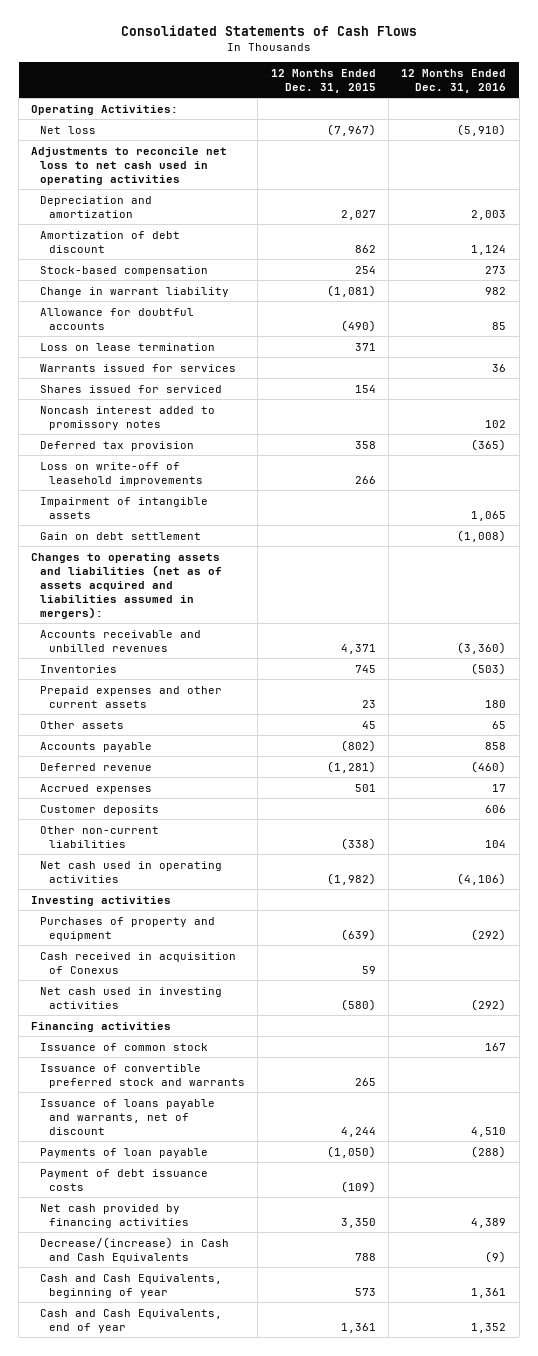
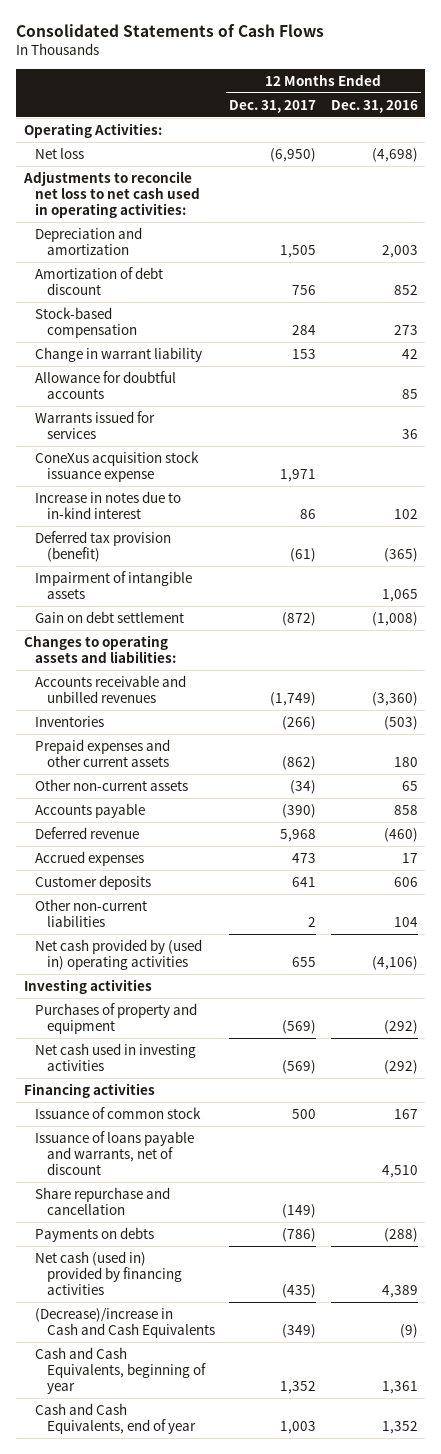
- | 12 Months Ended Dec. 31, 2015 | 12 Months Ended Dec. 31, 2016
+ | 12 Months Ended Dec. 31, 2017 | 12 Months Ended Dec. 31, 2016
- Net loss | (7,967) | (5,910)
- Adjustments to reconcile net loss to net cash used in operating activities
+ Net loss | (6,950) | (4,698)
+ Adjustments to reconcile net loss to net cash used in operating activities:
- Amortization of debt discount | 862 | 1,124
+ Amortization of debt discount | 756 | 852
- Change in warrant liability | (1,081) | 982
+ Change in warrant liability | 153 | 42
- Loss on lease termination | 371 |
- Shares issued for serviced | 154 |
- Noncash interest added to promissory notes | | 102
- Deferred tax provision | 358 | (365)
- Loss on write-off of leasehold improvements | 266 |
+ ConeXus acquisition stock issuance expense | 1,971 |
+ Increase in notes due to in-kind interest | 86 | 102
+ Deferred tax provision (benefit) | (61) | (365)
- Changes to operating assets and liabilities (net as of assets acquired and liabilities assumed in mergers):
+ Changes to operating assets and liabilities:
- Other assets | 45 | 65
+ Other non-current assets | (34) | 65
- Net cash used in operating activities | (1,982) | (4,106)
+ Net cash provided by (used in) operating activities | 655 | (4,106)
- Cash received in acquisition of Conexus | 59 |
- Issuance of convertible preferred stock and warrants | 265 |
- Payments of loan payable | (1,050) | (288)
- Payment of debt issuance costs | (109) |
- Net cash provided by financing activities | 3,350 | 4,389
- Decrease/(increase) in Cash and Cash Equivalents | 788 | (9)
+ Share repurchase and cancellation | (149) |
+ Payments on debts | (786) | (288)
+ Net cash (used in) provided by financing activities | (435) | 4,389
+ (Decrease)/increase in Cash and Cash Equivalents | (349) | (9)

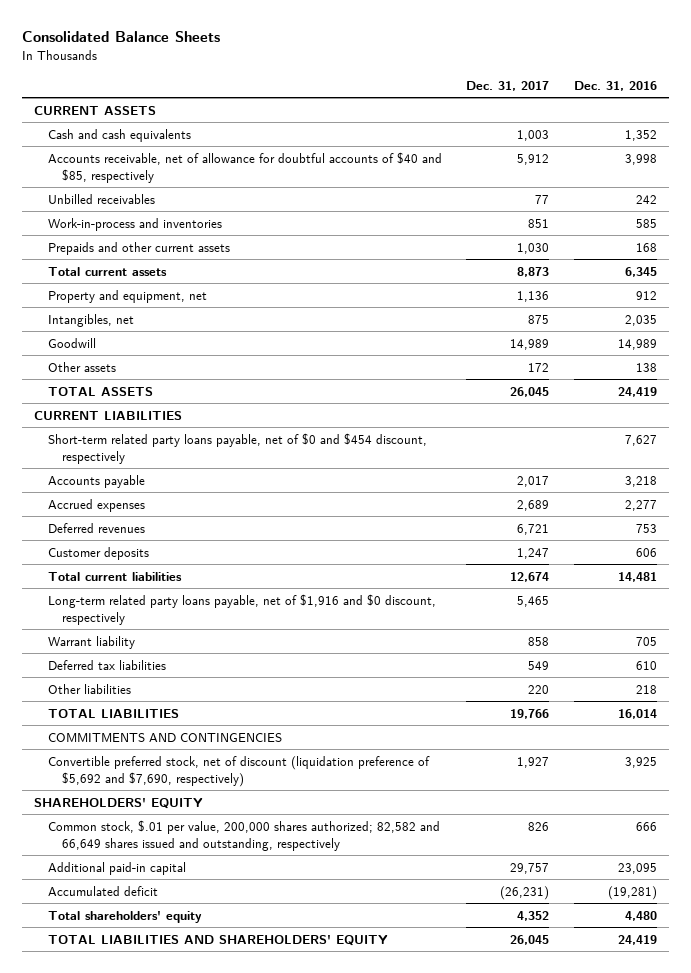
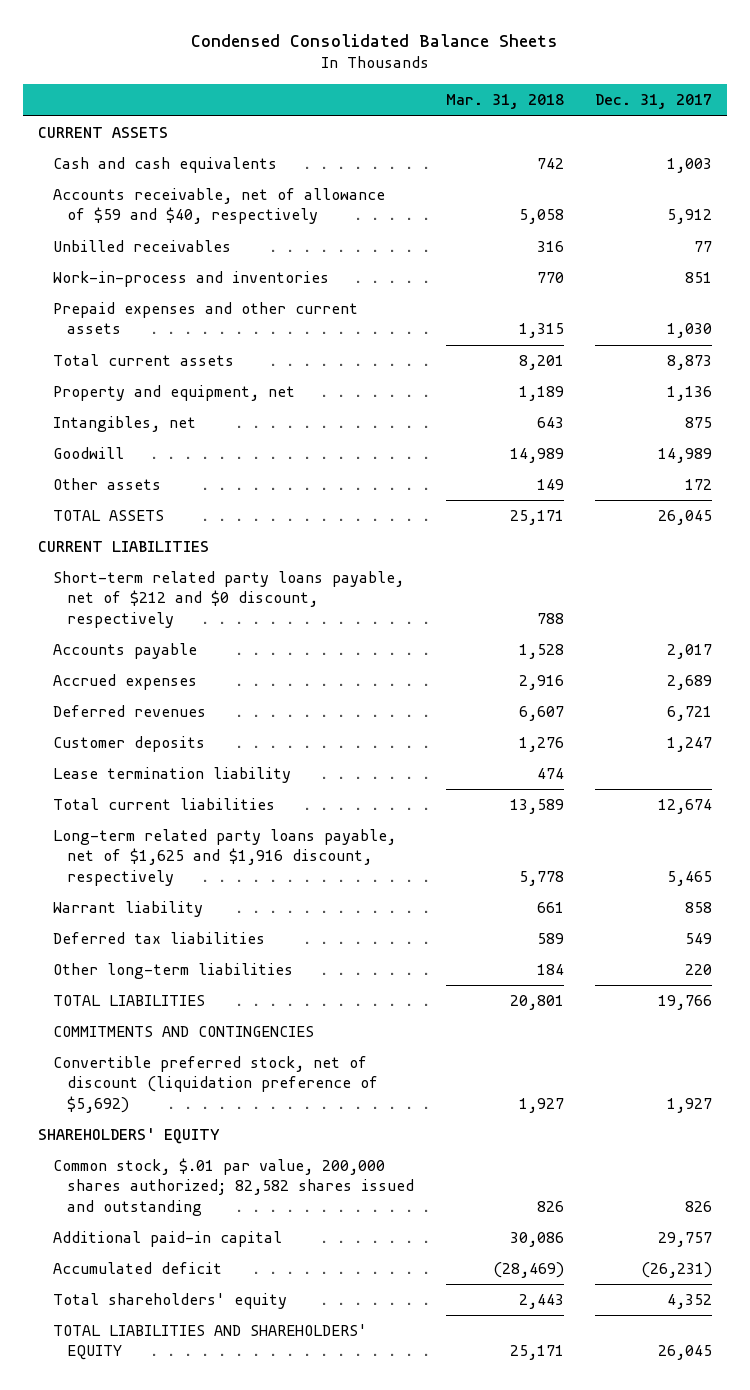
- Consolidated Balance Sheets
+ Condensed Consolidated Balance Sheets
- | Dec. 31, 2017 | Dec. 31, 2016
+ | Mar. 31, 2018 | Dec. 31, 2017
- Accounts receivable, net of allowance for doubtful accounts of $40 and $85, respectively | 5,912 | 3,998
+ Accounts receivable, net of allowance of $59 and $40, respectively | 5,058 | 5,912
- Prepaids and other current assets | 1,030 | 168
+ Prepaid expenses and other current assets | 1,315 | 1,030
- Short-term related party loans payable, net of $0 and $454 discount, respectively | | 7,627
+ Short-term related party loans payable, net of $212 and $0 discount, respectively | 788 |
+ Lease termination liability | 474 |
- Long-term related party loans payable, net of $1,916 and $0 discount, respectively | 5,465 |
+ Long-term related party loans payable, net of $1,625 and $1,916 discount, respectively | 5,778 | 5,465
- Other liabilities | 220 | 218
+ Other long-term liabilities | 184 | 220
- Convertible preferred stock, net of discount (liquidation preference of $5,692 and $7,690, respectively) | 1,927 | 3,925
+ Convertible preferred stock, net of discount (liquidation preference of $5,692) | 1,927 | 1,927
- Common stock, $.01 per value, 200,000 shares authorized; 82,582 and 66,649 shares issued and outstanding, respectively | 826 | 666
+ Common stock, $.01 par value, 200,000 shares authorized; 82,582 shares issued and outstanding | 826 | 826

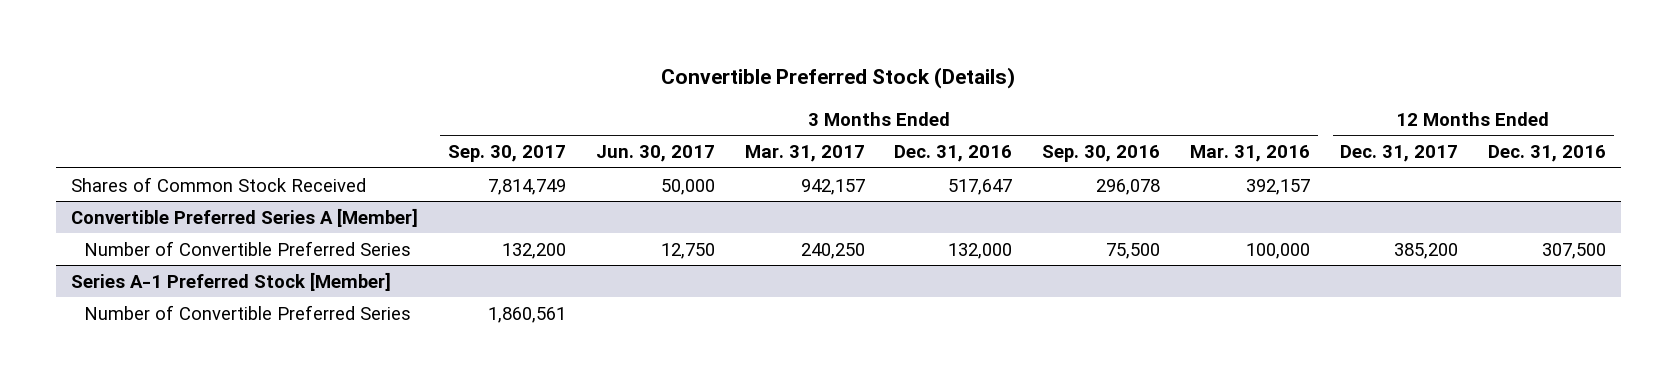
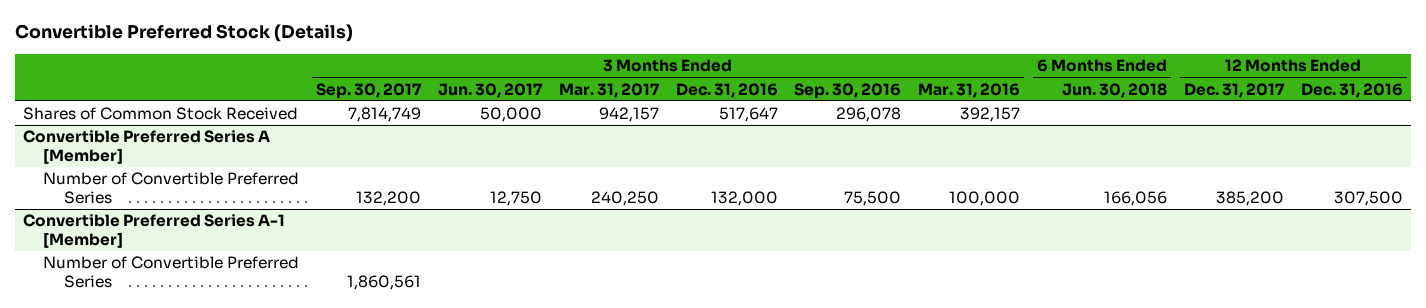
- | 3 Months Ended Sep. 30, 2017 | 3 Months Ended Jun. 30, 2017 | 3 Months Ended Mar. 31, 2017 | 3 Months Ended Dec. 31, 2016 | 3 Months Ended Sep. 30, 2016 | 3 Months Ended Mar. 31, 2016 | 12 Months Ended Dec. 31, 2017 | 12 Months Ended Dec. 31, 2016
+ | 3 Months Ended Sep. 30, 2017 | 3 Months Ended Jun. 30, 2017 | 3 Months Ended Mar. 31, 2017 | 3 Months Ended Dec. 31, 2016 | 3 Months Ended Sep. 30, 2016 | 3 Months Ended Mar. 31, 2016 | 6 Months Ended Jun. 30, 2018 | 12 Months Ended Dec. 31, 2017 | 12 Months Ended Dec. 31, 2016
- Series A-1 Preferred Stock [Member]
+ Convertible Preferred Series A-1 [Member]

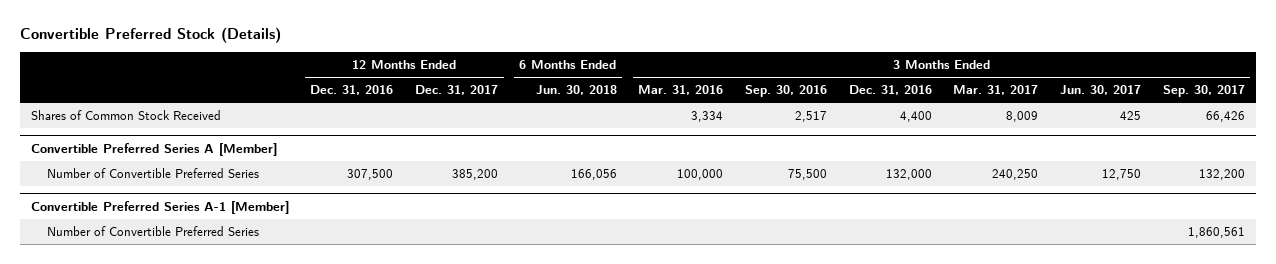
- | 3 Months Ended Sep. 30, 2017 | 3 Months Ended Jun. 30, 2017 | 3 Months Ended Mar. 31, 2017 | 3 Months Ended Dec. 31, 2016 | 3 Months Ended Sep. 30, 2016 | 3 Months Ended Mar. 31, 2016 | 6 Months Ended Jun. 30, 2018 | 12 Months Ended Dec. 31, 2017 | 12 Months Ended Dec. 31, 2016
+ | 12 Months Ended Dec. 31, 2016 | 12 Months Ended Dec. 31, 2017 | 6 Months Ended Jun. 30, 2018 | 3 Months Ended Mar. 31, 2016 | 3 Months Ended Sep. 30, 2016 | 3 Months Ended Dec. 31, 2016 | 3 Months Ended Mar. 31, 2017 | 3 Months Ended Jun. 30, 2017 | 3 Months Ended Sep. 30, 2017
- Shares of Common Stock Received | 7,814,749 | 50,000 | 942,157 | 517,647 | 296,078 | 392,157 | | |
+ Shares of Common Stock Received | | | | 3,334 | 2,517 | 4,400 | 8,009 | 425 | 66,426

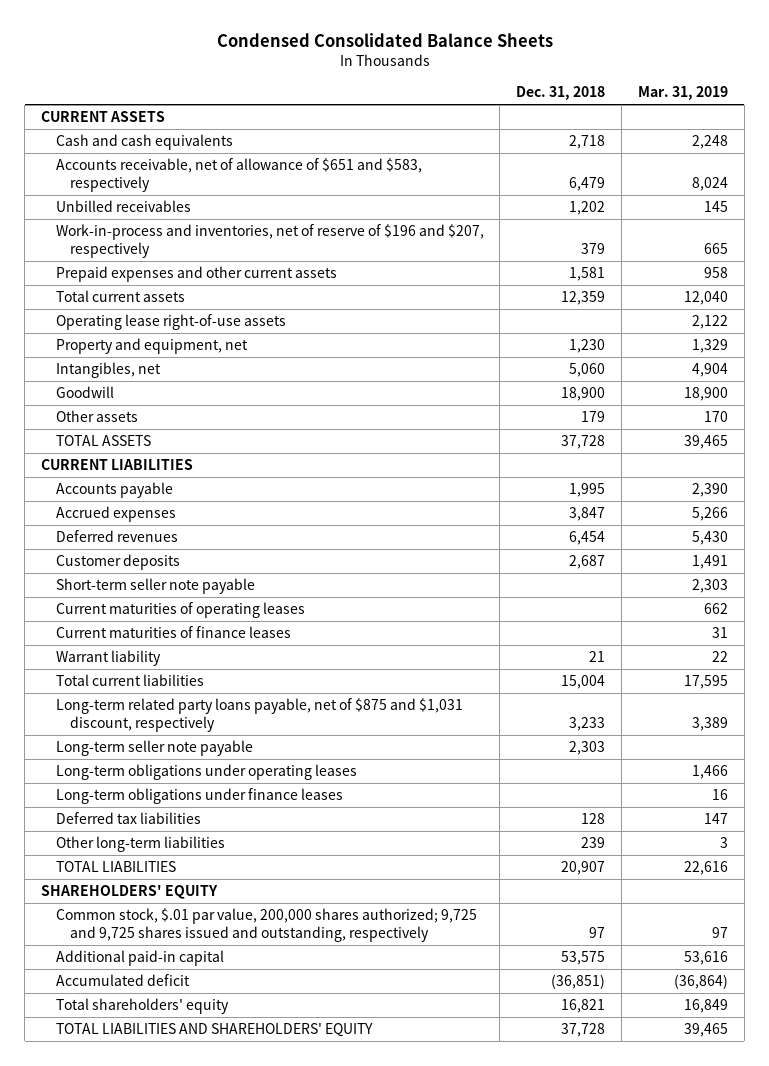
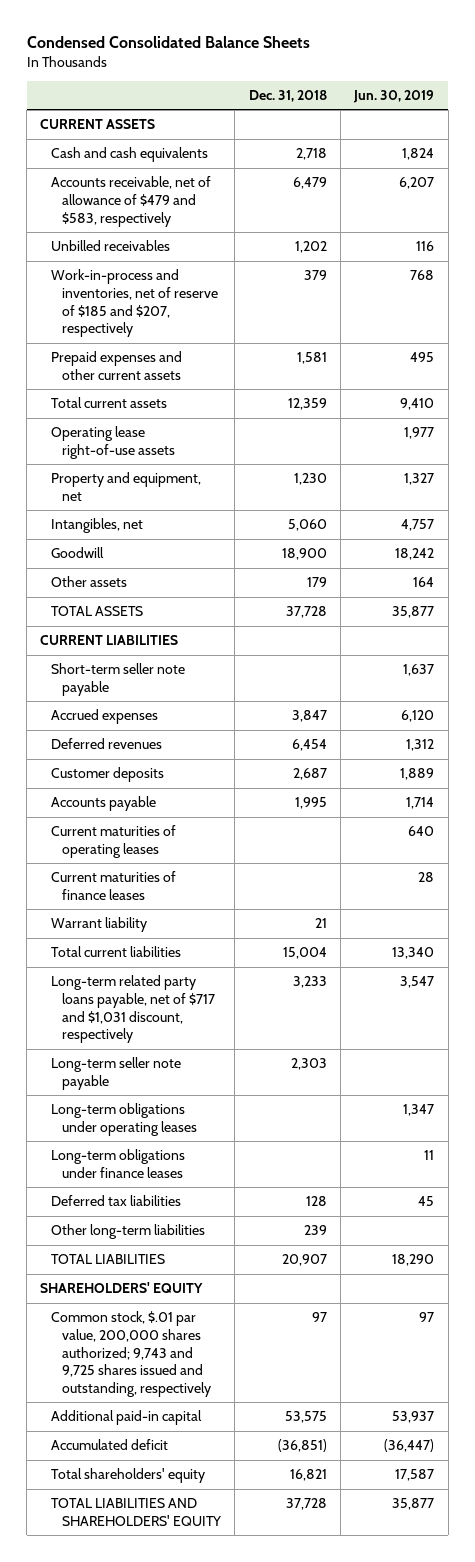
- | Dec. 31, 2018 | Mar. 31, 2019
+ | Dec. 31, 2018 | Jun. 30, 2019
- Accounts receivable, net of allowance of $651 and $583, respectively | 6,479 | 8,024
+ Accounts receivable, net of allowance of $479 and $583, respectively | 6,479 | 6,207
- Work-in-process and inventories, net of reserve of $196 and $207, respectively | 379 | 665
+ Work-in-process and inventories, net of reserve of $185 and $207, respectively | 379 | 768
moved up: Short-term seller note payable | | 1,637
moved down: Accounts payable | 1,995 | 1,714
- Long-term related party loans payable, net of $875 and $1,031 discount, respectively | 3,233 | 3,389
+ Long-term related party loans payable, net of $717 and $1,031 discount, respectively | 3,233 | 3,547
- Common stock, $.01 par value, 200,000 shares authorized; 9,725 and 9,725 shares issued and outstanding, respectively | 97 | 97
+ Common stock, $.01 par value, 200,000 shares authorized; 9,743 and 9,725 shares issued and outstanding, respectively | 97 | 97

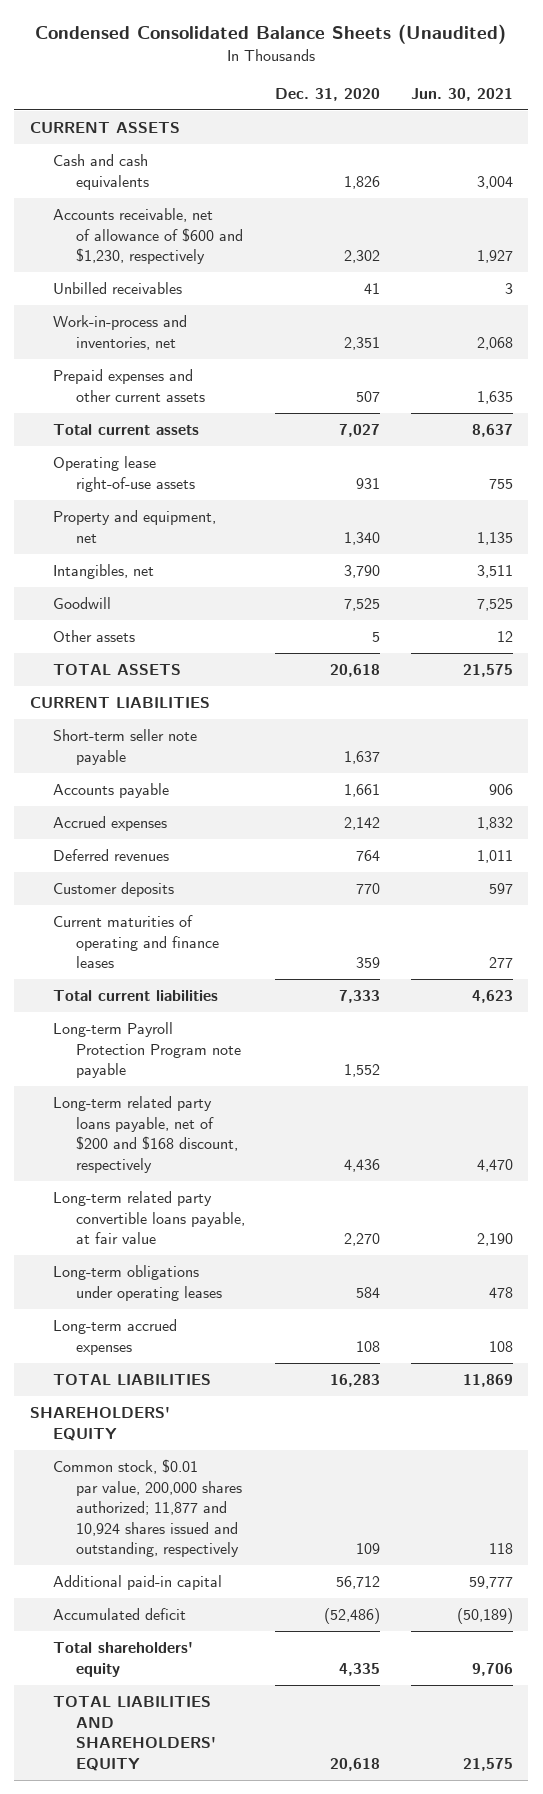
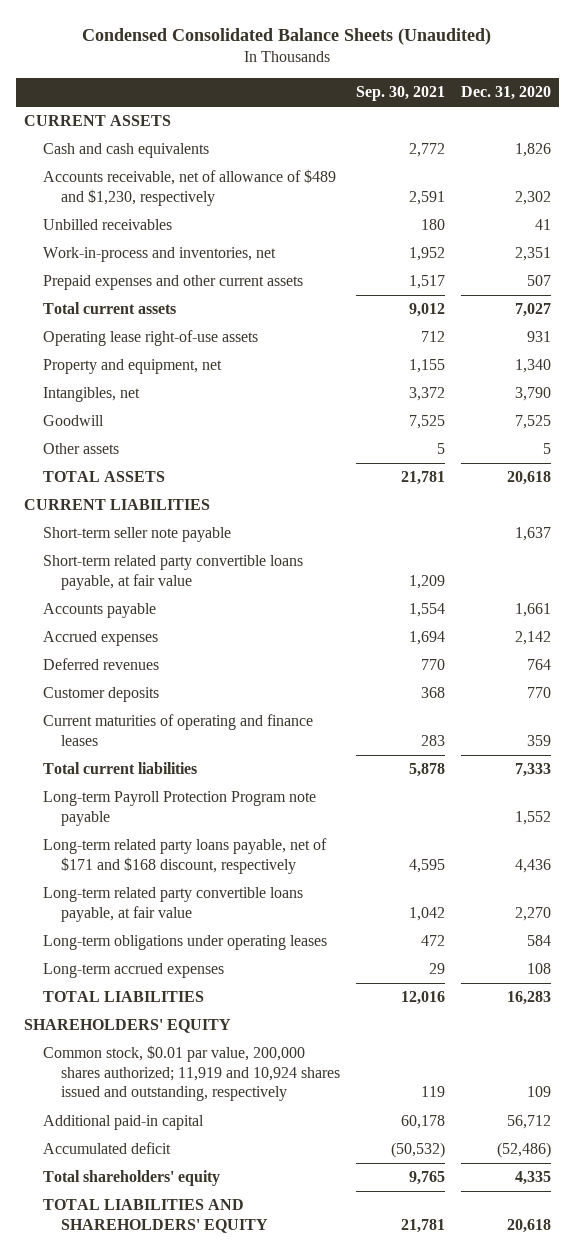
- | Dec. 31, 2020 | Jun. 30, 2021
+ | Sep. 30, 2021 | Dec. 31, 2020
- Accounts receivable, net of allowance of $600 and $1,230, respectively | 2,302 | 1,927
+ Accounts receivable, net of allowance of $489 and $1,230, respectively | 2,591 | 2,302
+ Short-term related party convertible loans payable, at fair value | 1,209 |
- Long-term related party loans payable, net of $200 and $168 discount, respectively | 4,436 | 4,470
+ Long-term related party loans payable, net of $171 and $168 discount, respectively | 4,595 | 4,436
- Common stock, $0.01 par value, 200,000 shares authorized; 11,877 and 10,924 shares issued and outstanding, respectively | 109 | 118
+ Common stock, $0.01 par value, 200,000 shares authorized; 11,919 and 10,924 shares issued and outstanding, respectively | 119 | 109

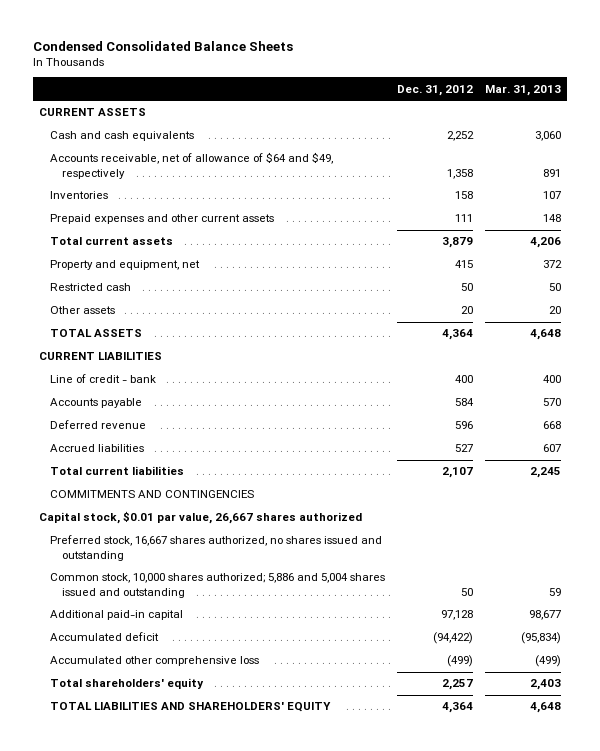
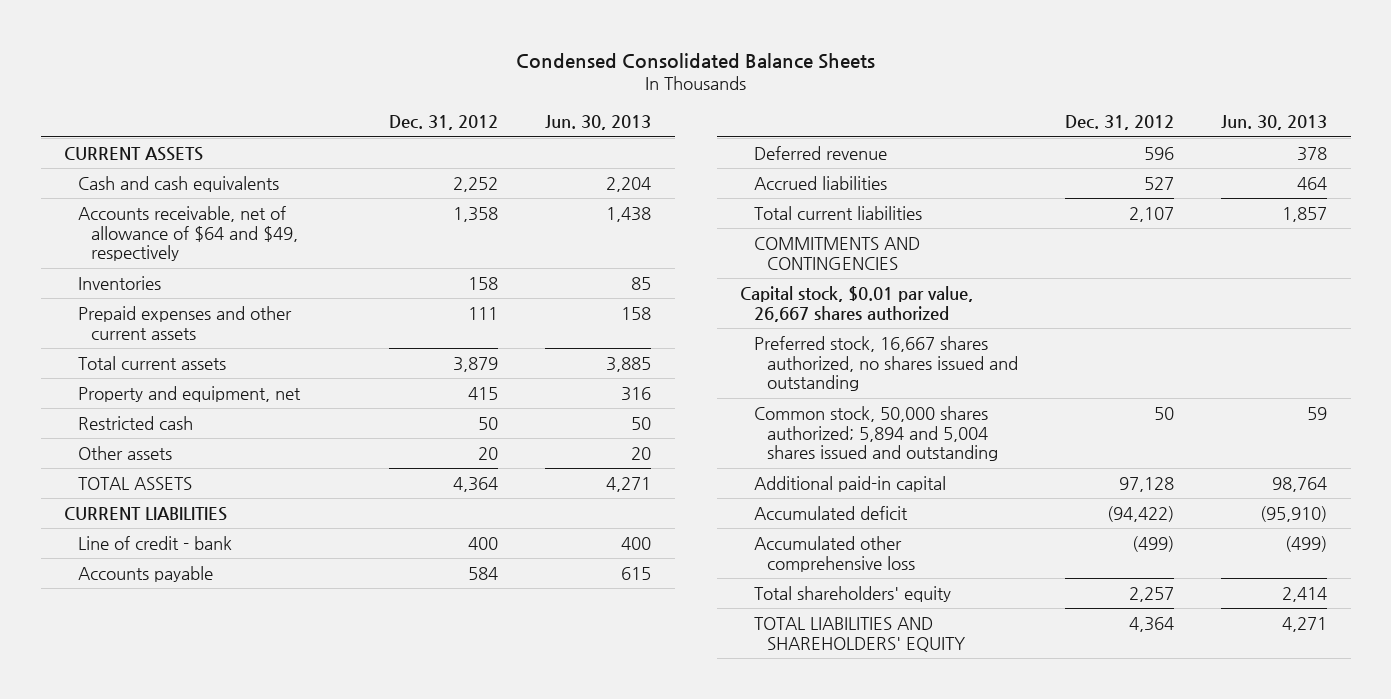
- | Dec. 31, 2012 | Mar. 31, 2013
+ | Dec. 31, 2012 | Jun. 30, 2013
- Common stock, 10,000 shares authorized; 5,886 and 5,004 shares issued and outstanding | 50 | 59
+ Common stock, 50,000 shares authorized; 5,894 and 5,004 shares issued and outstanding | 50 | 59

